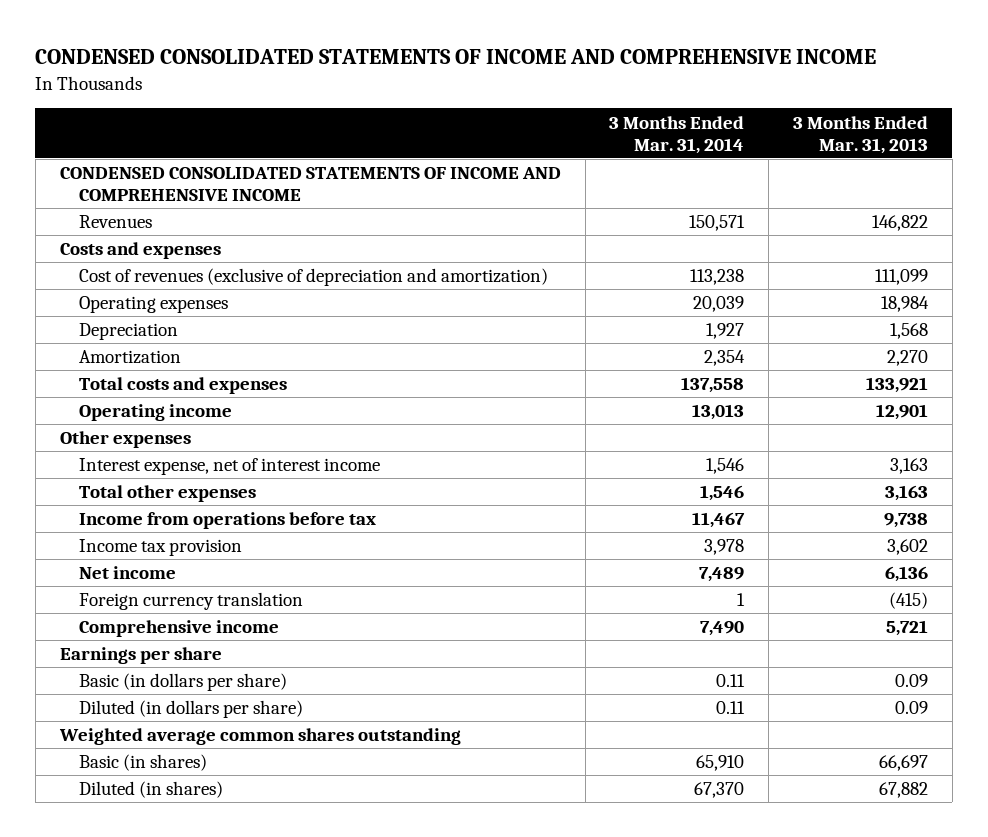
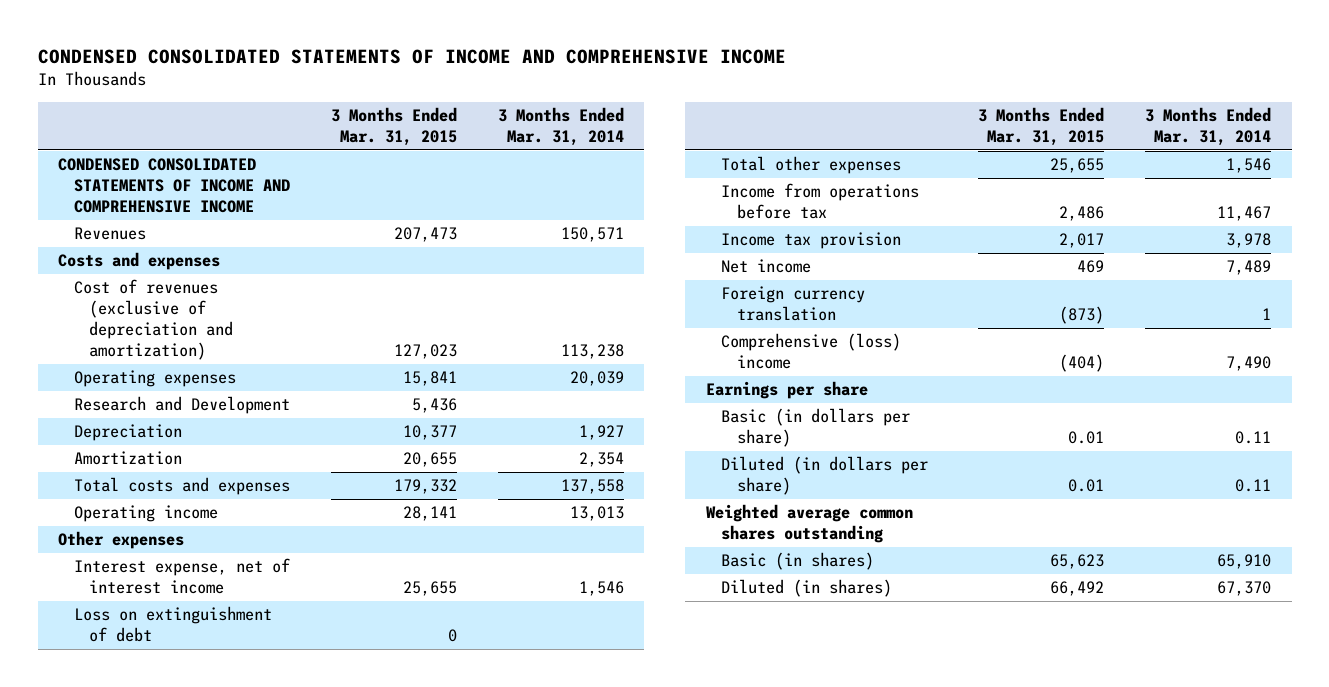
- | 3 Months Ended Mar. 31, 2014 | 3 Months Ended Mar. 31, 2013
+ | 3 Months Ended Mar. 31, 2015 | 3 Months Ended Mar. 31, 2014
+ Research and Development | 5,436 |
+ Loss on extinguishment of debt | 0 |
- Comprehensive income | 7,490 | 5,721
+ Comprehensive (loss) income | (404) | 7,490

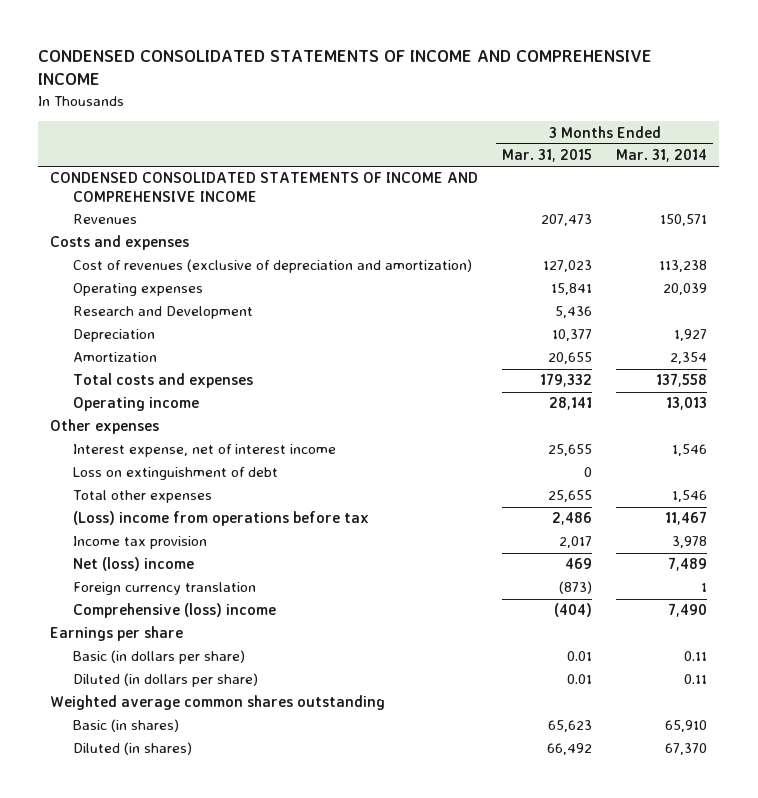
- Income from operations before tax | 2,486 | 11,467
+ (Loss) income from operations before tax | 2,486 | 11,467
- Net income | 469 | 7,489
+ Net (loss) income | 469 | 7,489

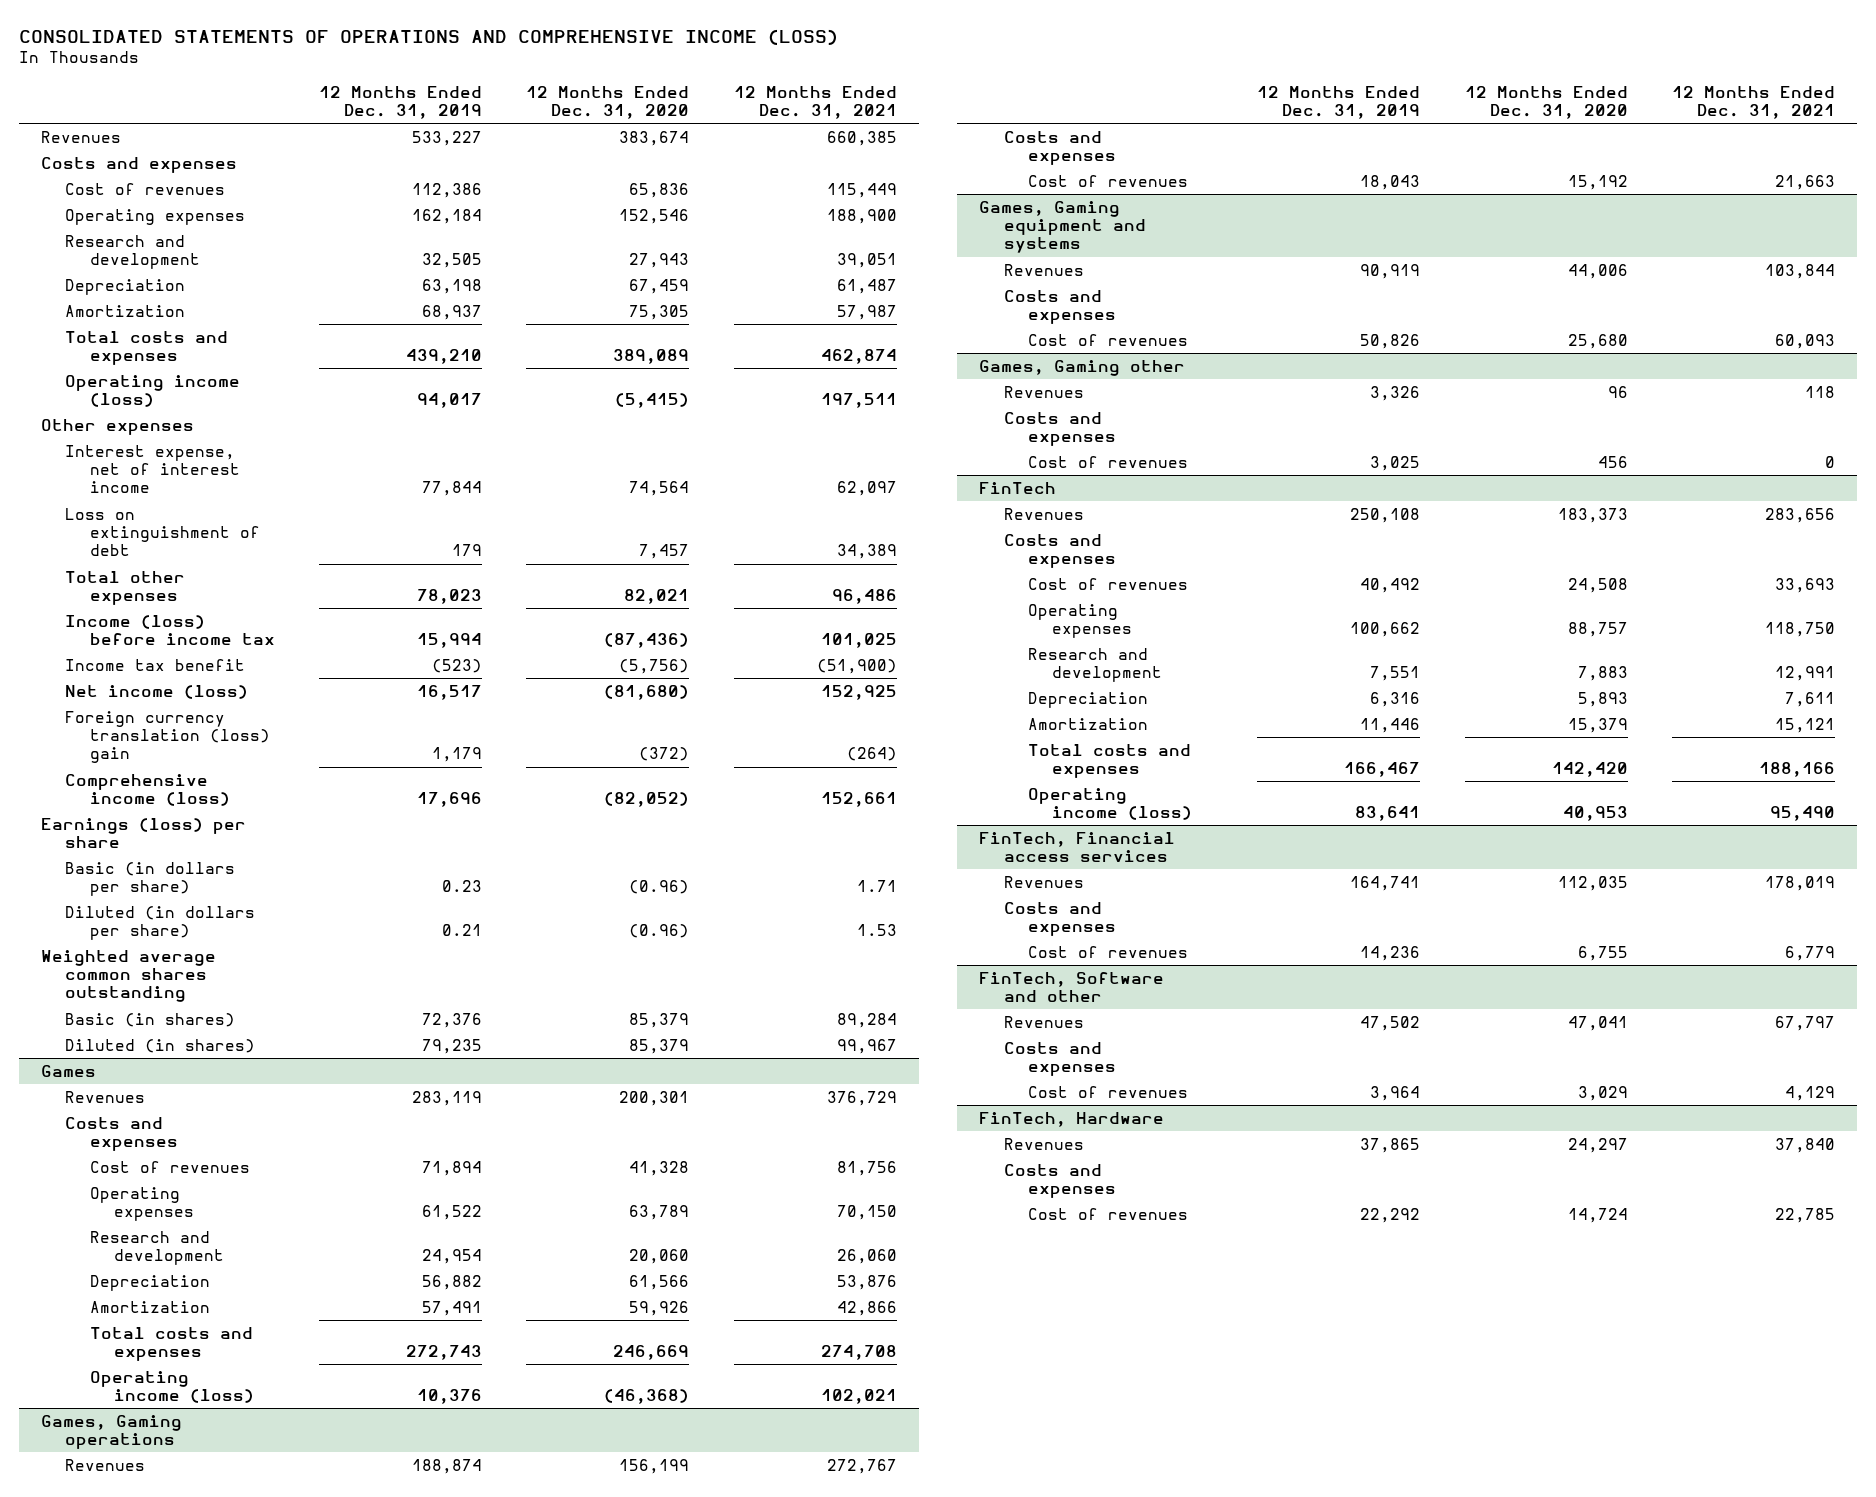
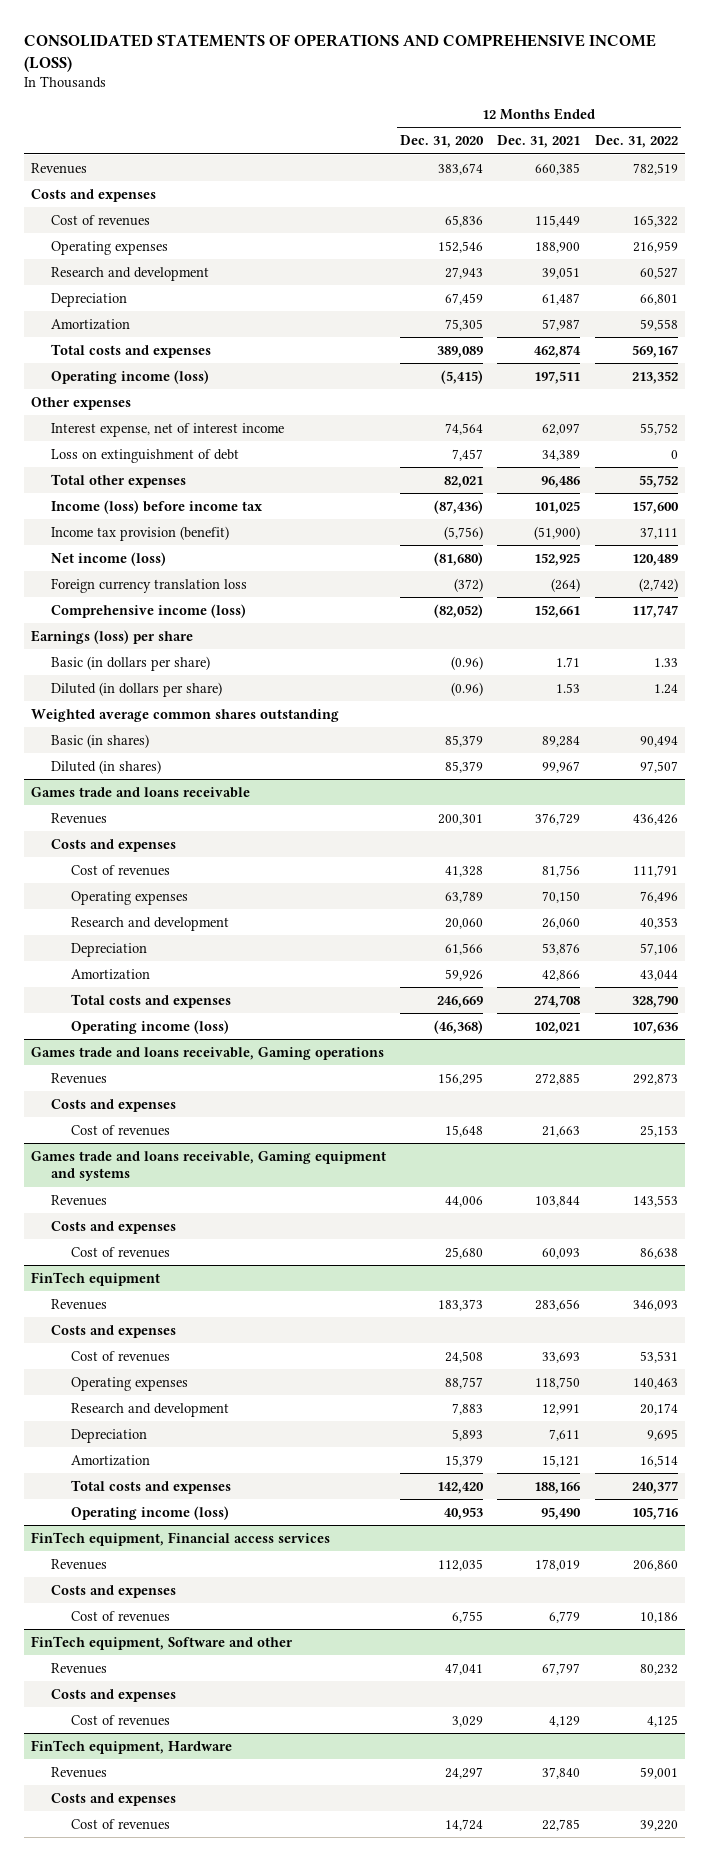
- | 12 Months Ended Dec. 31, 2019 | 12 Months Ended Dec. 31, 2020 | 12 Months Ended Dec. 31, 2021
+ | 12 Months Ended Dec. 31, 2020 | 12 Months Ended Dec. 31, 2021 | 12 Months Ended Dec. 31, 2022
- Income tax benefit | (523) | (5,756) | (51,900)
+ Income tax provision (benefit) | (5,756) | (51,900) | 37,111
- Foreign currency translation (loss) gain | 1,179 | (372) | (264)
+ Foreign currency translation loss | (372) | (264) | (2,742)
- Games
+ Games trade and loans receivable
- Games, Gaming operations
- Revenues | 188,874 | 156,199 | 272,767
+ Games trade and loans receivable, Gaming operations
+ Revenues | 156,295 | 272,885 | 292,873
- Cost of revenues | 18,043 | 15,192 | 21,663
- Games, Gaming equipment and systems
+ Cost of revenues | 15,648 | 21,663 | 25,153
+ Games trade and loans receivable, Gaming equipment and systems
- Games, Gaming other
- Revenues | 3,326 | 96 | 118
- Costs and expenses
- Cost of revenues | 3,025 | 456 | 0
- FinTech
+ FinTech equipment
- FinTech, Financial access services
+ FinTech equipment, Financial access services
- FinTech, Software and other
+ FinTech equipment, Software and other
- FinTech, Hardware
+ FinTech equipment, Hardware

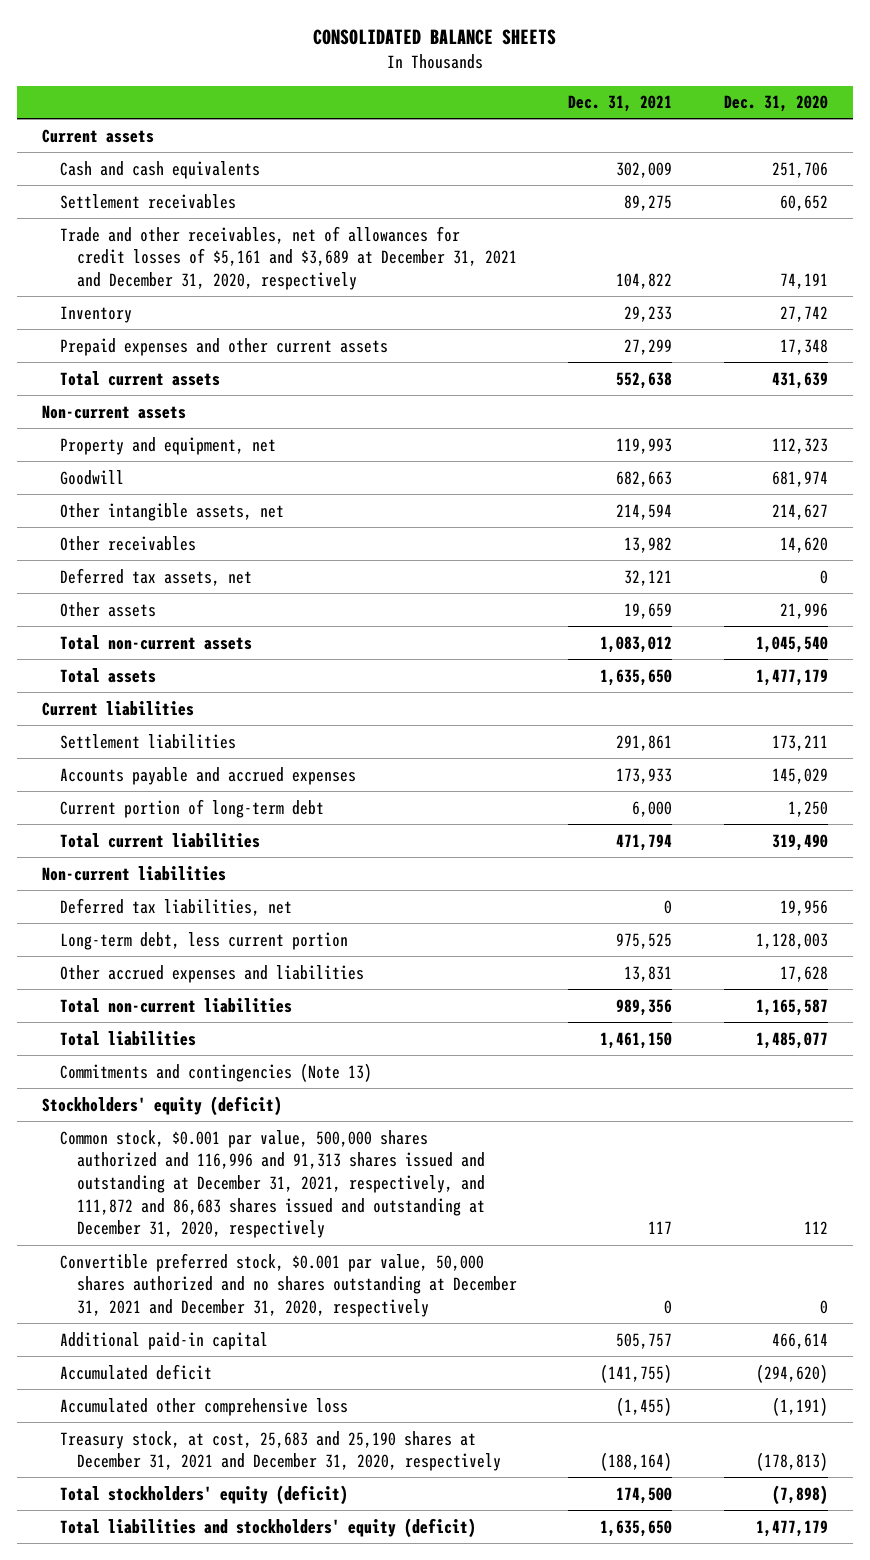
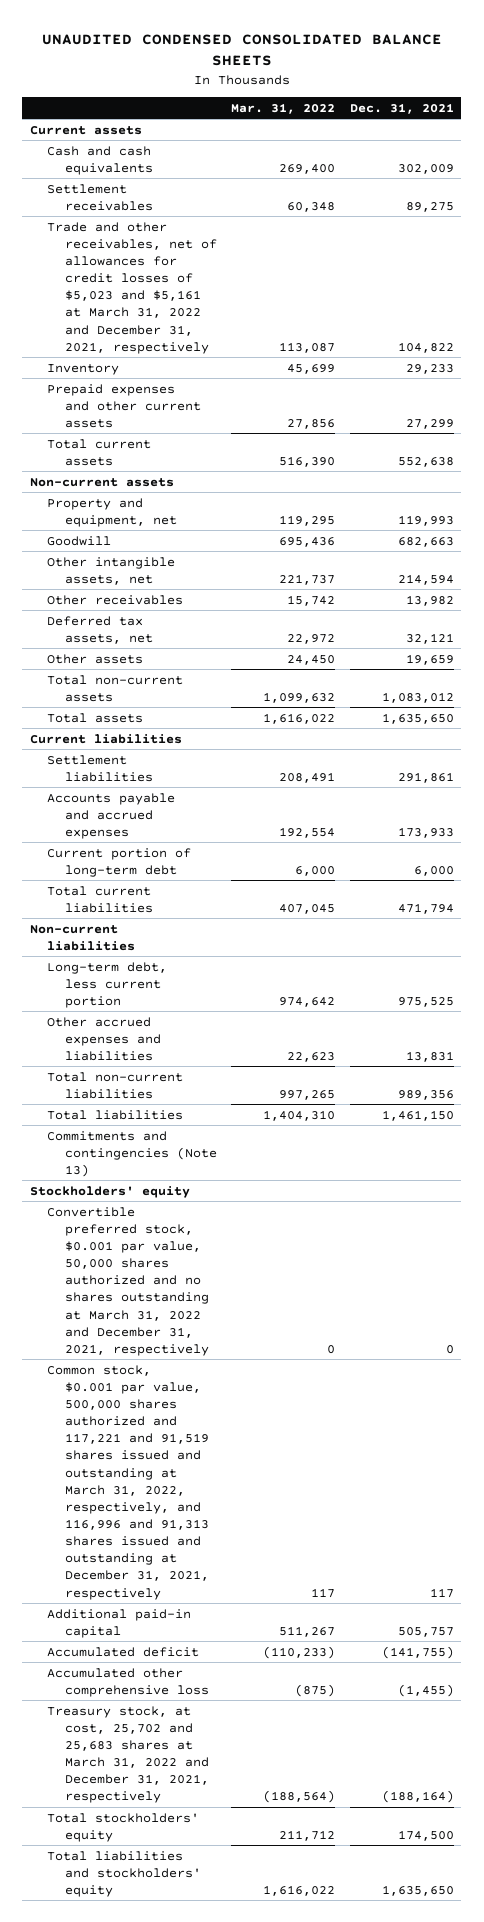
- CONSOLIDATED BALANCE SHEETS
+ UNAUDITED CONDENSED CONSOLIDATED BALANCE SHEETS
- | Dec. 31, 2021 | Dec. 31, 2020
+ | Mar. 31, 2022 | Dec. 31, 2021
- Trade and other receivables, net of allowances for credit losses of $5,161 and $3,689 at December 31, 2021 and December 31, 2020, respectively | 104,822 | 74,191
+ Trade and other receivables, net of allowances for credit losses of $5,023 and $5,161 at March 31, 2022 and December 31, 2021, respectively | 113,087 | 104,822
- Deferred tax liabilities, net | 0 | 19,956
- Stockholders' equity (deficit)
- Common stock, $0.001 par value, 500,000 shares authorized and 116,996 and 91,313 shares issued and outstanding at December 31, 2021, respectively, and 111,872 and 86,683 shares issued and outstanding at December 31, 2020, respectively | 117 | 112
- Convertible preferred stock, $0.001 par value, 50,000 shares authorized and no shares outstanding at December 31, 2021 and December 31, 2020, respectively | 0 | 0
+ Stockholders' equity
+ Convertible preferred stock, $0.001 par value, 50,000 shares authorized and no shares outstanding at March 31, 2022 and December 31, 2021, respectively | 0 | 0
+ Common stock, $0.001 par value, 500,000 shares authorized and 117,221 and 91,519 shares issued and outstanding at March 31, 2022, respectively, and 116,996 and 91,313 shares issued and outstanding at December 31, 2021, respectively | 117 | 117
- Treasury stock, at cost, 25,683 and 25,190 shares at December 31, 2021 and December 31, 2020, respectively | (188,164) | (178,813)
- Total stockholders' equity (deficit) | 174,500 | (7,898)
- Total liabilities and stockholders' equity (deficit) | 1,635,650 | 1,477,179
+ Treasury stock, at cost, 25,702 and 25,683 shares at March 31, 2022 and December 31, 2021, respectively | (188,564) | (188,164)
+ Total stockholders' equity | 211,712 | 174,500
+ Total liabilities and stockholders' equity | 1,616,022 | 1,635,650

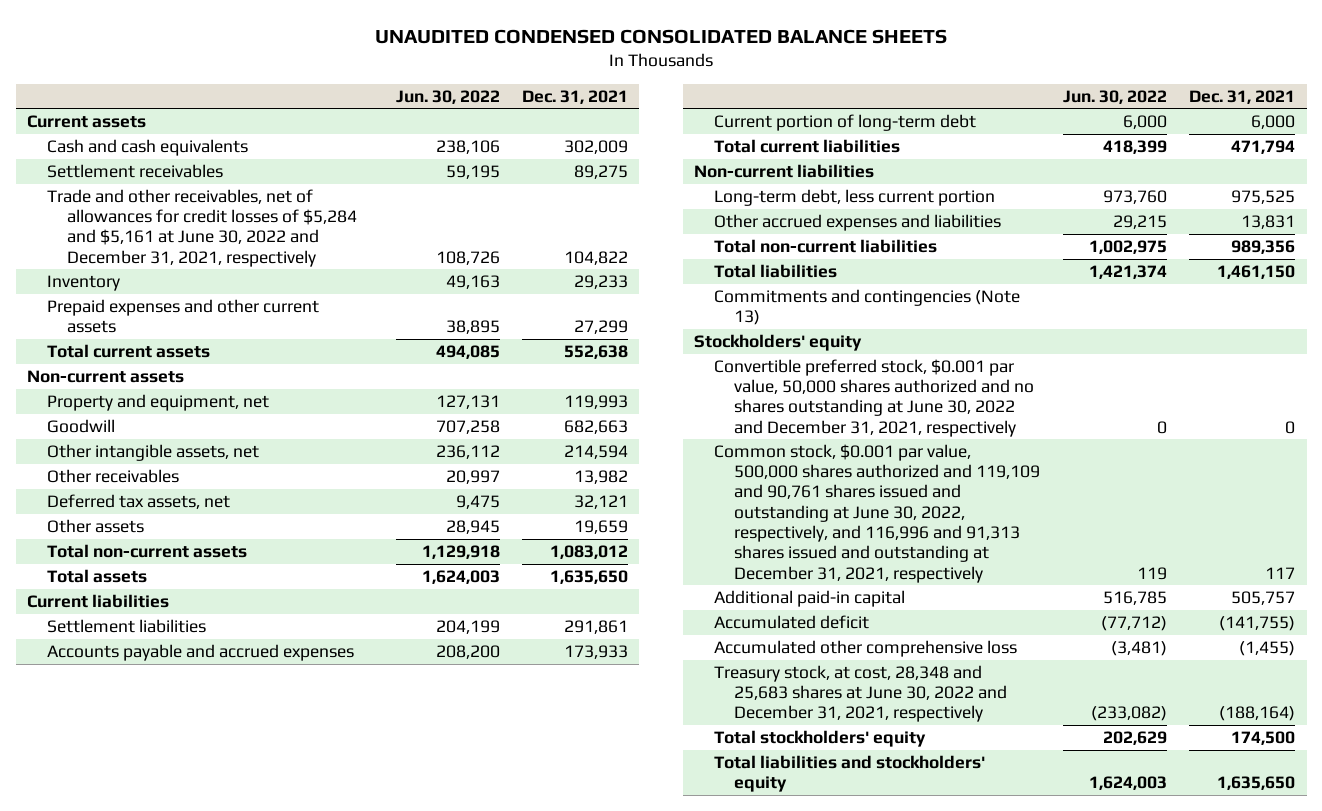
- | Mar. 31, 2022 | Dec. 31, 2021
+ | Jun. 30, 2022 | Dec. 31, 2021
- Trade and other receivables, net of allowances for credit losses of $5,023 and $5,161 at March 31, 2022 and December 31, 2021, respectively | 113,087 | 104,822
+ Trade and other receivables, net of allowances for credit losses of $5,284 and $5,161 at June 30, 2022 and December 31, 2021, respectively | 108,726 | 104,822
- Convertible preferred stock, $0.001 par value, 50,000 shares authorized and no shares outstanding at March 31, 2022 and December 31, 2021, respectively | 0 | 0
- Common stock, $0.001 par value, 500,000 shares authorized and 117,221 and 91,519 shares issued and outstanding at March 31, 2022, respectively, and 116,996 and 91,313 shares issued and outstanding at December 31, 2021, respectively | 117 | 117
+ Convertible preferred stock, $0.001 par value, 50,000 shares authorized and no shares outstanding at June 30, 2022 and December 31, 2021, respectively | 0 | 0
+ Common stock, $0.001 par value, 500,000 shares authorized and 119,109 and 90,761 shares issued and outstanding at June 30, 2022, respectively, and 116,996 and 91,313 shares issued and outstanding at December 31, 2021, respectively | 119 | 117
- Treasury stock, at cost, 25,702 and 25,683 shares at March 31, 2022 and December 31, 2021, respectively | (188,564) | (188,164)
+ Treasury stock, at cost, 28,348 and 25,683 shares at June 30, 2022 and December 31, 2021, respectively | (233,082) | (188,164)

